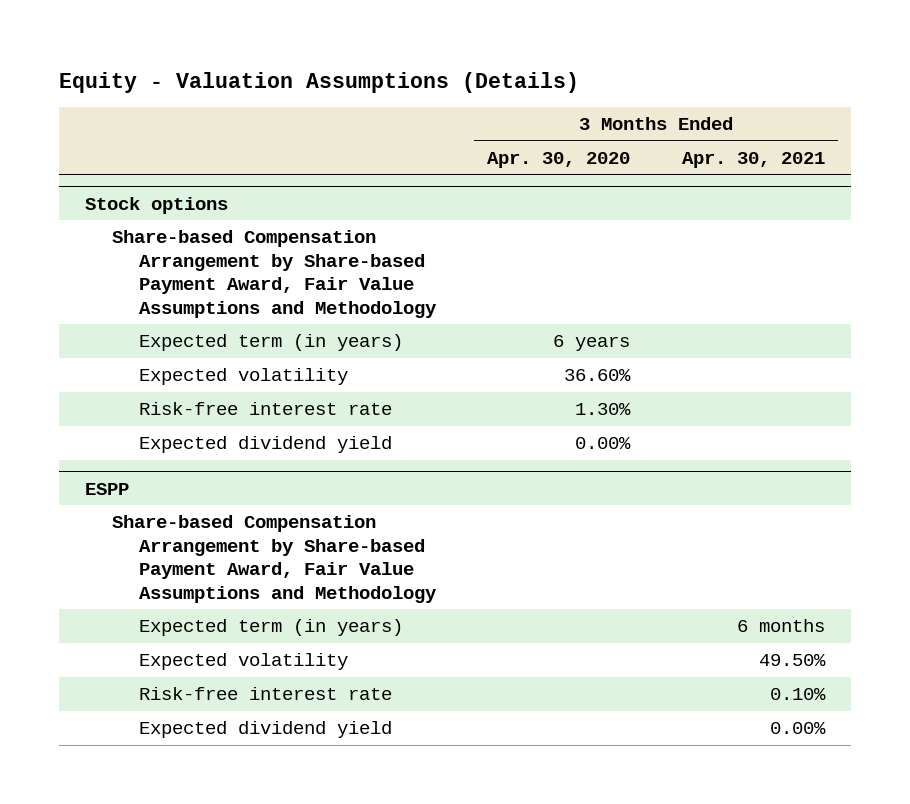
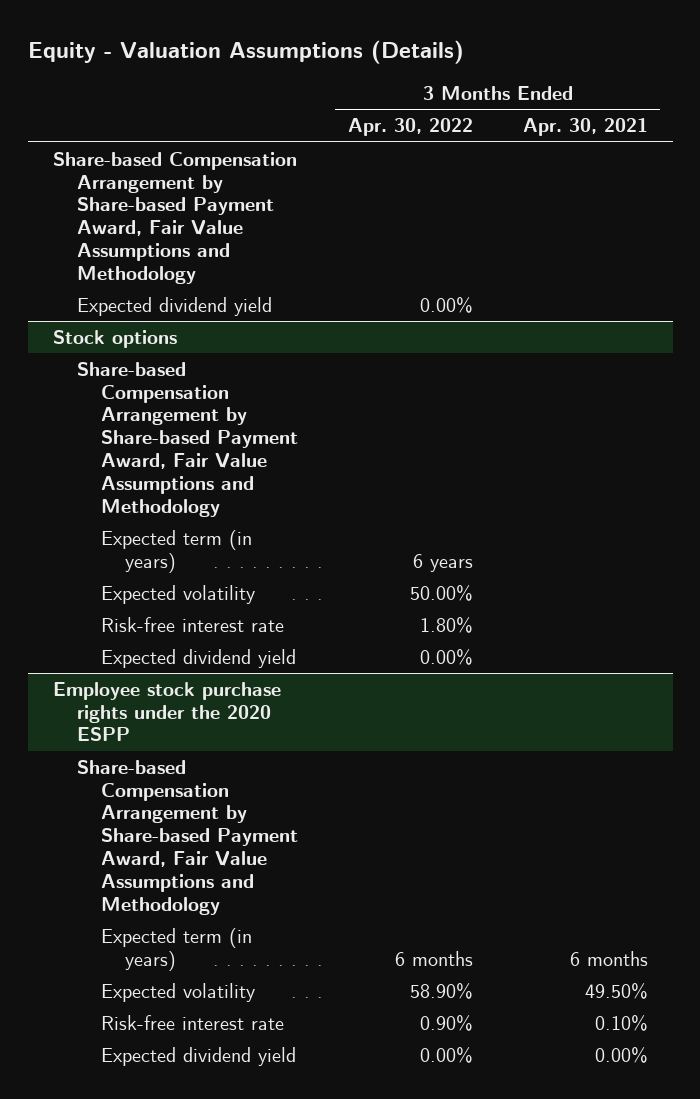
- | 3 Months Ended Apr. 30, 2020 | 3 Months Ended Apr. 30, 2021
+ | 3 Months Ended Apr. 30, 2022 | 3 Months Ended Apr. 30, 2021
+ Share-based Compensation Arrangement by Share-based Payment Award, Fair Value Assumptions and Methodology
+ Expected dividend yield | 0.00% |
- ESPP
+ Employee stock purchase rights under the 2020 ESPP

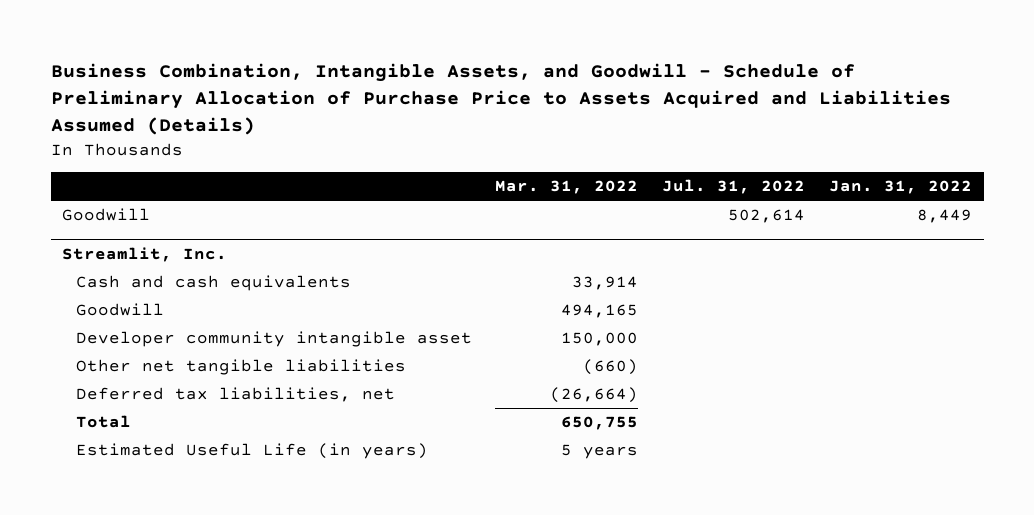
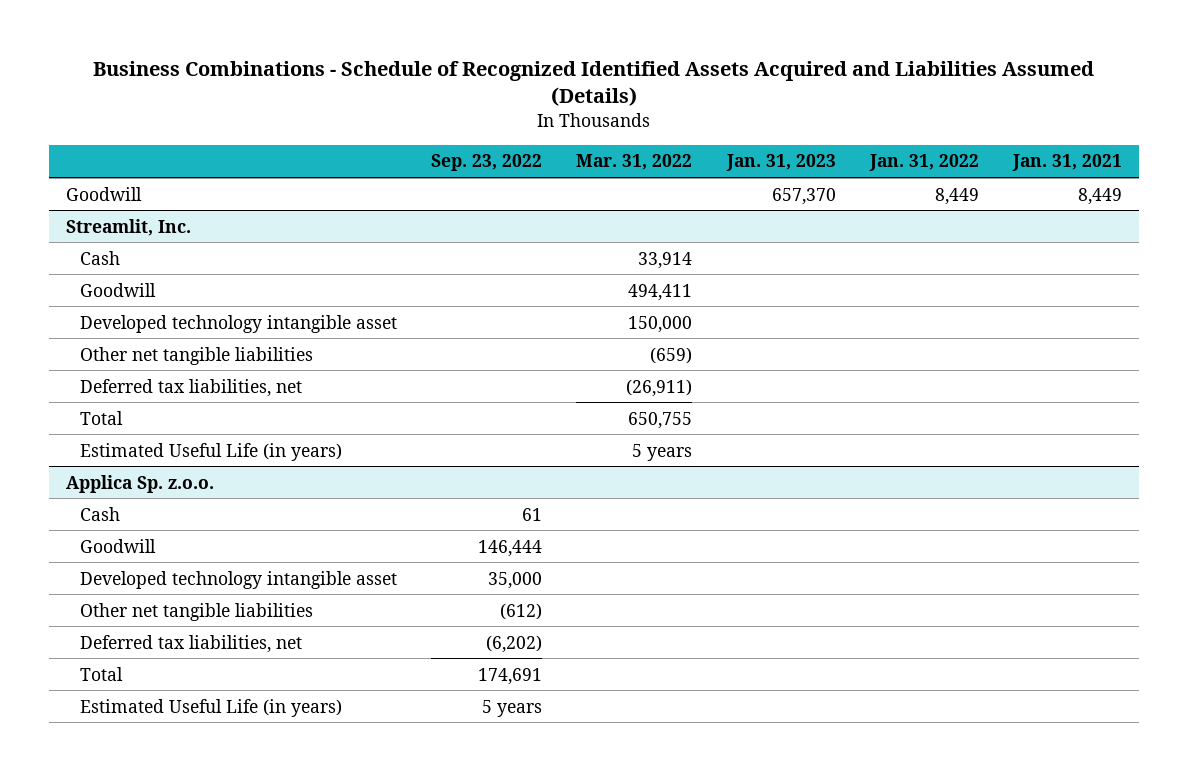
- Business Combination, Intangible Assets, and Goodwill - Schedule of Preliminary Allocation of Purchase Price to Assets Acquired and Liabilities Assumed (Details)
+ Business Combinations - Schedule of Recognized Identified Assets Acquired and Liabilities Assumed (Details)
- | Mar. 31, 2022 | Jul. 31, 2022 | Jan. 31, 2022
+ | Sep. 23, 2022 | Mar. 31, 2022 | Jan. 31, 2023 | Jan. 31, 2022 | Jan. 31, 2021
@ Streamlit, Inc.
- Cash and cash equivalents | 33,914 | |
- Goodwill | 494,165 | |
- Developer community intangible asset | 150,000 | |
- Other net tangible liabilities | (660) | |
- Deferred tax liabilities, net | (26,664) | |
+ Cash | | 33,914 | | |
+ Goodwill | | 494,411 | | |
+ Developed technology intangible asset | | 150,000 | | |
+ Other net tangible liabilities | | (659) | | |
+ Deferred tax liabilities, net | | (26,911) | | |
+ Applica Sp. z.o.o.
+ Cash | 61 | | | |
+ Goodwill | 146,444 | | | |
+ Developed technology intangible asset | 35,000 | | | |
+ Other net tangible liabilities | (612) | | | |
+ Deferred tax liabilities, net | (6,202) | | | |
+ Total | 174,691 | | | |
+ Estimated Useful Life (in years) | 5 years | | | |

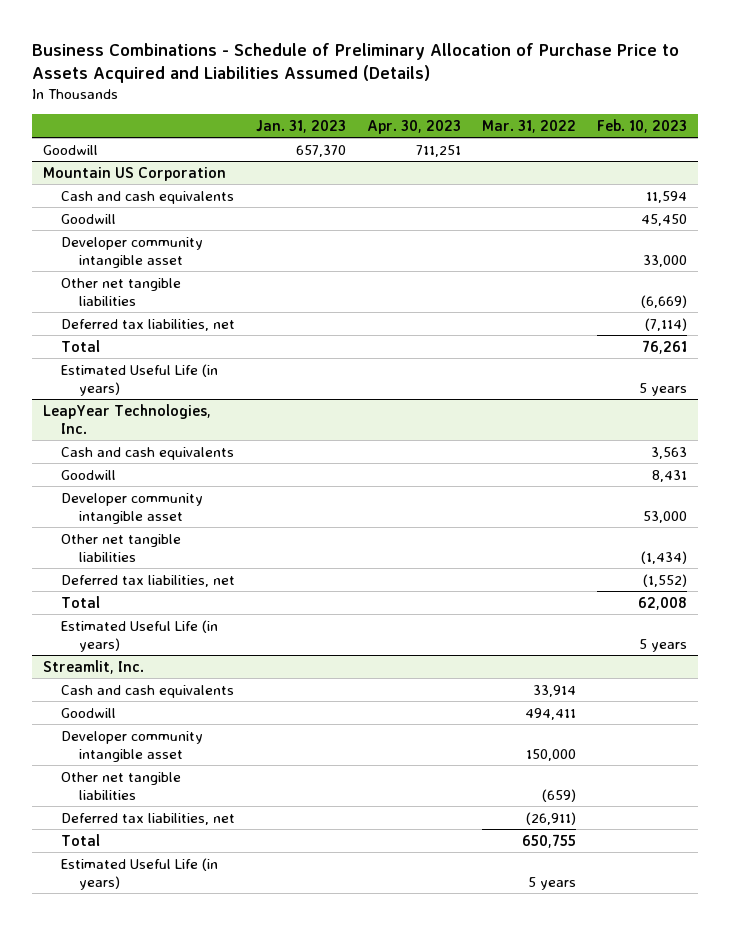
- Business Combinations - Schedule of Recognized Identified Assets Acquired and Liabilities Assumed (Details)
+ Business Combinations - Schedule of Preliminary Allocation of Purchase Price to Assets Acquired and Liabilities Assumed (Details)
- | Sep. 23, 2022 | Mar. 31, 2022 | Jan. 31, 2023 | Jan. 31, 2022 | Jan. 31, 2021
+ | Jan. 31, 2023 | Apr. 30, 2023 | Mar. 31, 2022 | Feb. 10, 2023
+ Mountain US Corporation
+ Cash and cash equivalents | | | | 11,594
+ Goodwill | | | | 45,450
+ Developer community intangible asset | | | | 33,000
+ Other net tangible liabilities | | | | (6,669)
+ Deferred tax liabilities, net | | | | (7,114)
+ Total | | | | 76,261
+ Estimated Useful Life (in years) | | | | 5 years
+ LeapYear Technologies, Inc.
+ Cash and cash equivalents | | | | 3,563
+ Goodwill | | | | 8,431
+ Developer community intangible asset | | | | 53,000
+ Other net tangible liabilities | | | | (1,434)
+ Deferred tax liabilities, net | | | | (1,552)
+ Total | | | | 62,008
+ Estimated Useful Life (in years) | | | | 5 years
@ Streamlit, Inc.
- Cash | | 33,914 | | |
+ Cash and cash equivalents | | | 33,914 |
- Developed technology intangible asset | | 150,000 | | |
+ Developer community intangible asset | | | 150,000 |
- Applica Sp. z.o.o.
- Cash | 61 | | | |
- Goodwill | 146,444 | | | |
- Developed technology intangible asset | 35,000 | | | |
- Other net tangible liabilities | (612) | | | |
- Deferred tax liabilities, net | (6,202) | | | |
- Total | 174,691 | | | |
- Estimated Useful Life (in years) | 5 years | | | |

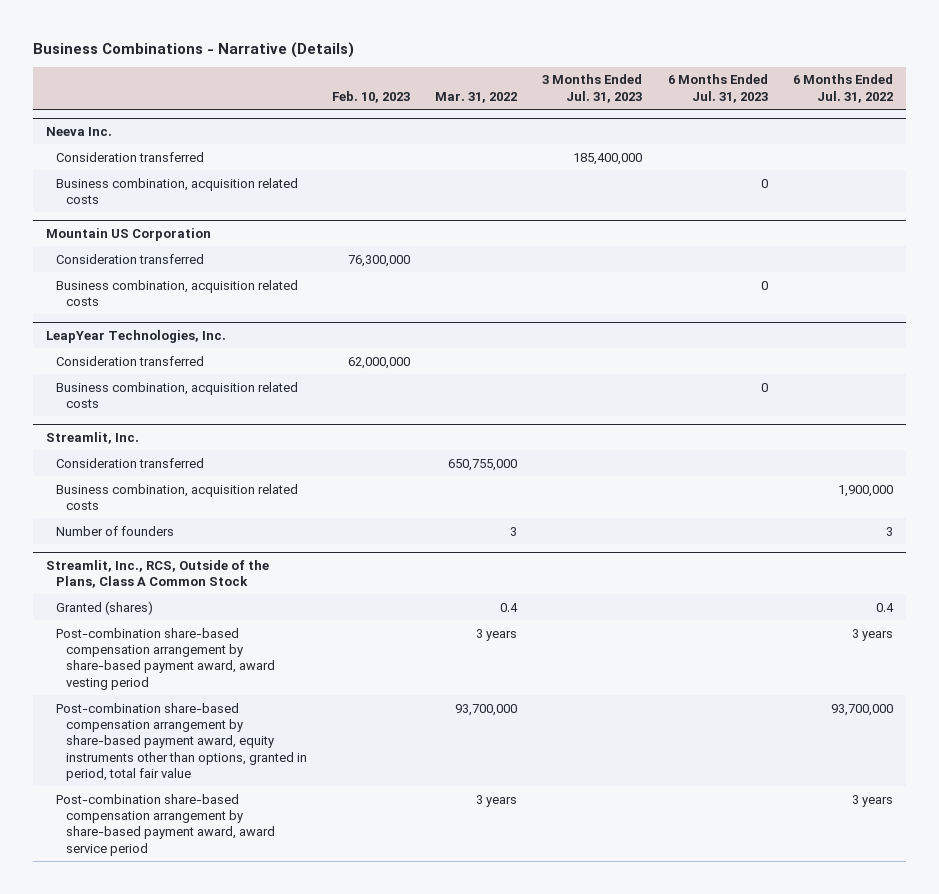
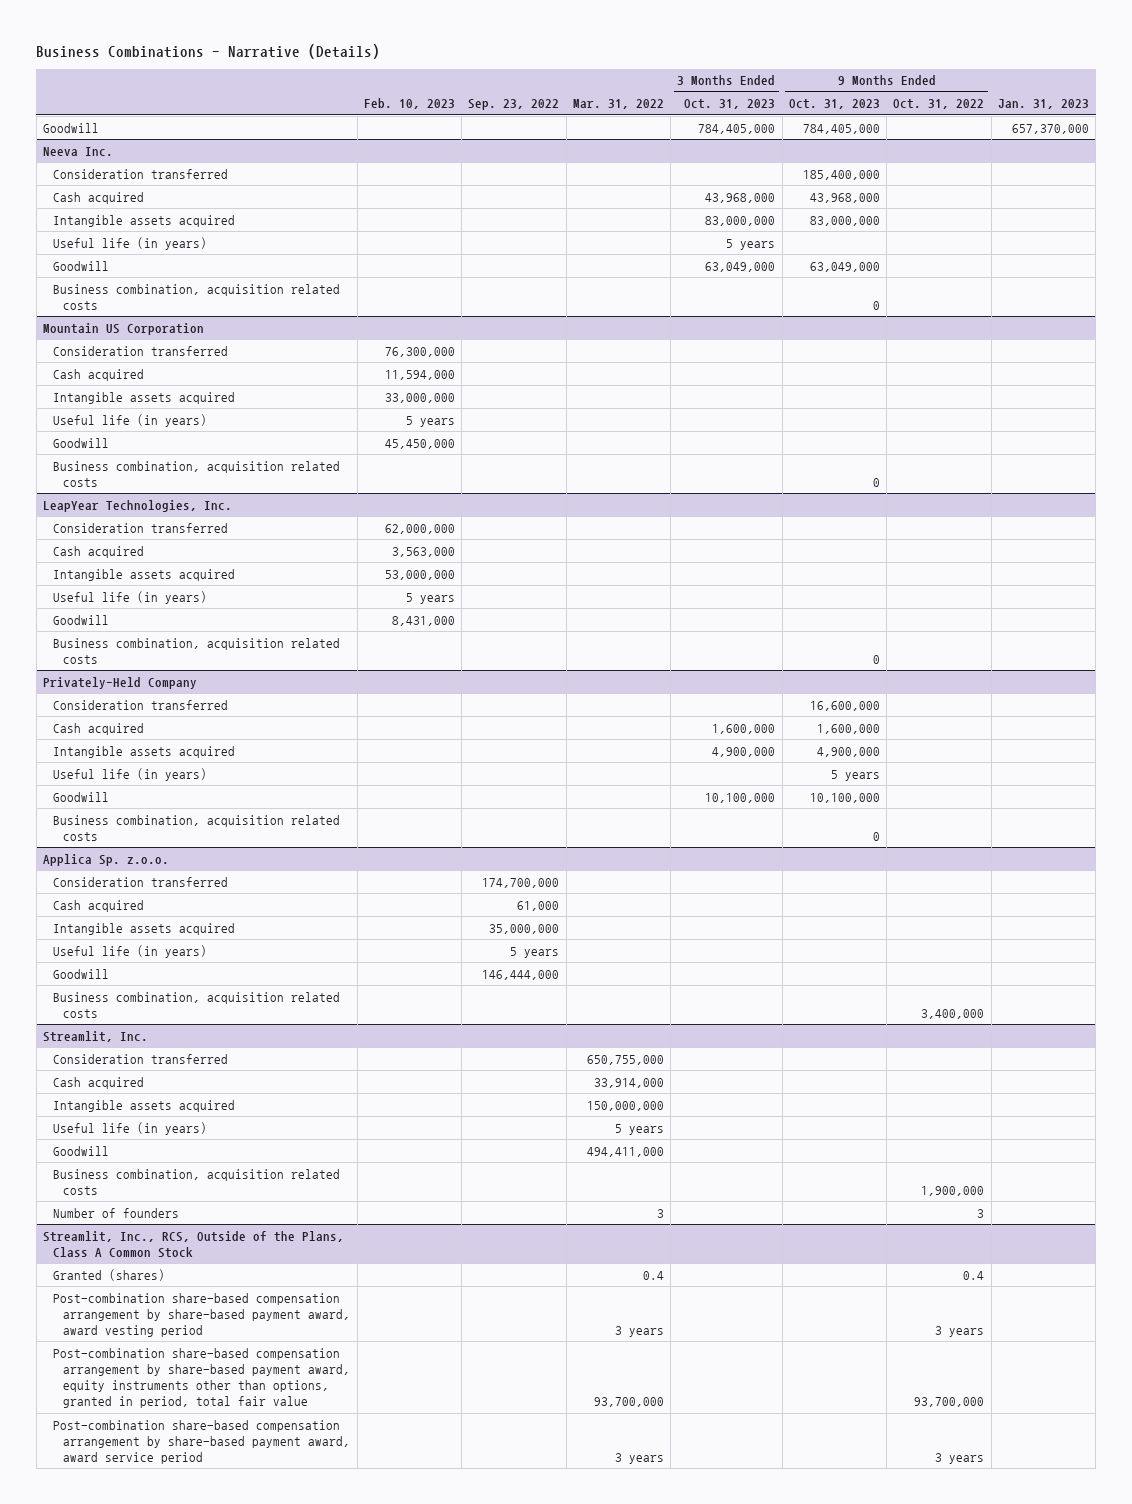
- | Feb. 10, 2023 | Mar. 31, 2022 | 3 Months Ended Jul. 31, 2023 | 6 Months Ended Jul. 31, 2023 | 6 Months Ended Jul. 31, 2022
+ | Feb. 10, 2023 | Sep. 23, 2022 | Mar. 31, 2022 | 3 Months Ended Oct. 31, 2023 | 9 Months Ended Oct. 31, 2023 | 9 Months Ended Oct. 31, 2022 | Jan. 31, 2023
+ Goodwill | | | | 784,405,000 | 784,405,000 | | 657,370,000
@ Neeva Inc.
+ Cash acquired | | | | 43,968,000 | 43,968,000 | |
+ Intangible assets acquired | | | | 83,000,000 | 83,000,000 | |
+ Useful life (in years) | | | | 5 years | | |
+ Goodwill | | | | 63,049,000 | 63,049,000 | |
@ Mountain US Corporation
+ Cash acquired | 11,594,000 | | | | | |
+ Intangible assets acquired | 33,000,000 | | | | | |
+ Useful life (in years) | 5 years | | | | | |
+ Goodwill | 45,450,000 | | | | | |
@ LeapYear Technologies, Inc.
+ Cash acquired | 3,563,000 | | | | | |
+ Intangible assets acquired | 53,000,000 | | | | | |
+ Useful life (in years) | 5 years | | | | | |
+ Goodwill | 8,431,000 | | | | | |
+ Privately-Held Company
+ Consideration transferred | | | | | 16,600,000 | |
+ Cash acquired | | | | 1,600,000 | 1,600,000 | |
+ Intangible assets acquired | | | | 4,900,000 | 4,900,000 | |
+ Useful life (in years) | | | | | 5 years | |
+ Goodwill | | | | 10,100,000 | 10,100,000 | |
+ Business combination, acquisition related costs | | | | | 0 | |
+ Applica Sp. z.o.o.
+ Consideration transferred | | 174,700,000 | | | | |
+ Cash acquired | | 61,000 | | | | |
+ Intangible assets acquired | | 35,000,000 | | | | |
+ Useful life (in years) | | 5 years | | | | |
+ Goodwill | | 146,444,000 | | | | |
+ Business combination, acquisition related costs | | | | | | 3,400,000 |
@ Streamlit, Inc.
+ Cash acquired | | | 33,914,000 | | | |
+ Intangible assets acquired | | | 150,000,000 | | | |
+ Useful life (in years) | | | 5 years | | | |
+ Goodwill | | | 494,411,000 | | | |

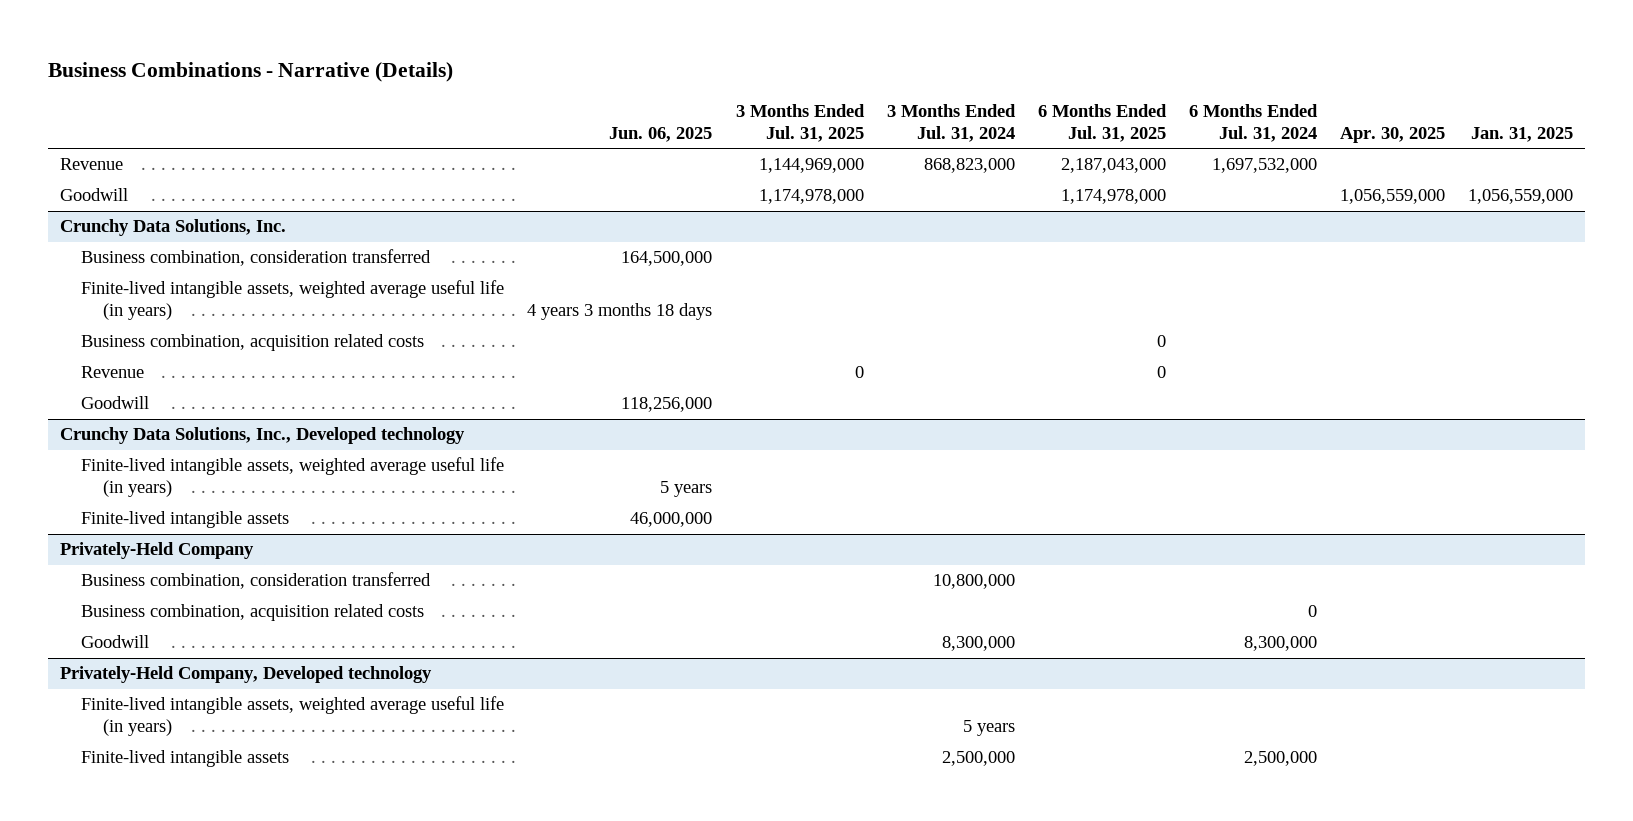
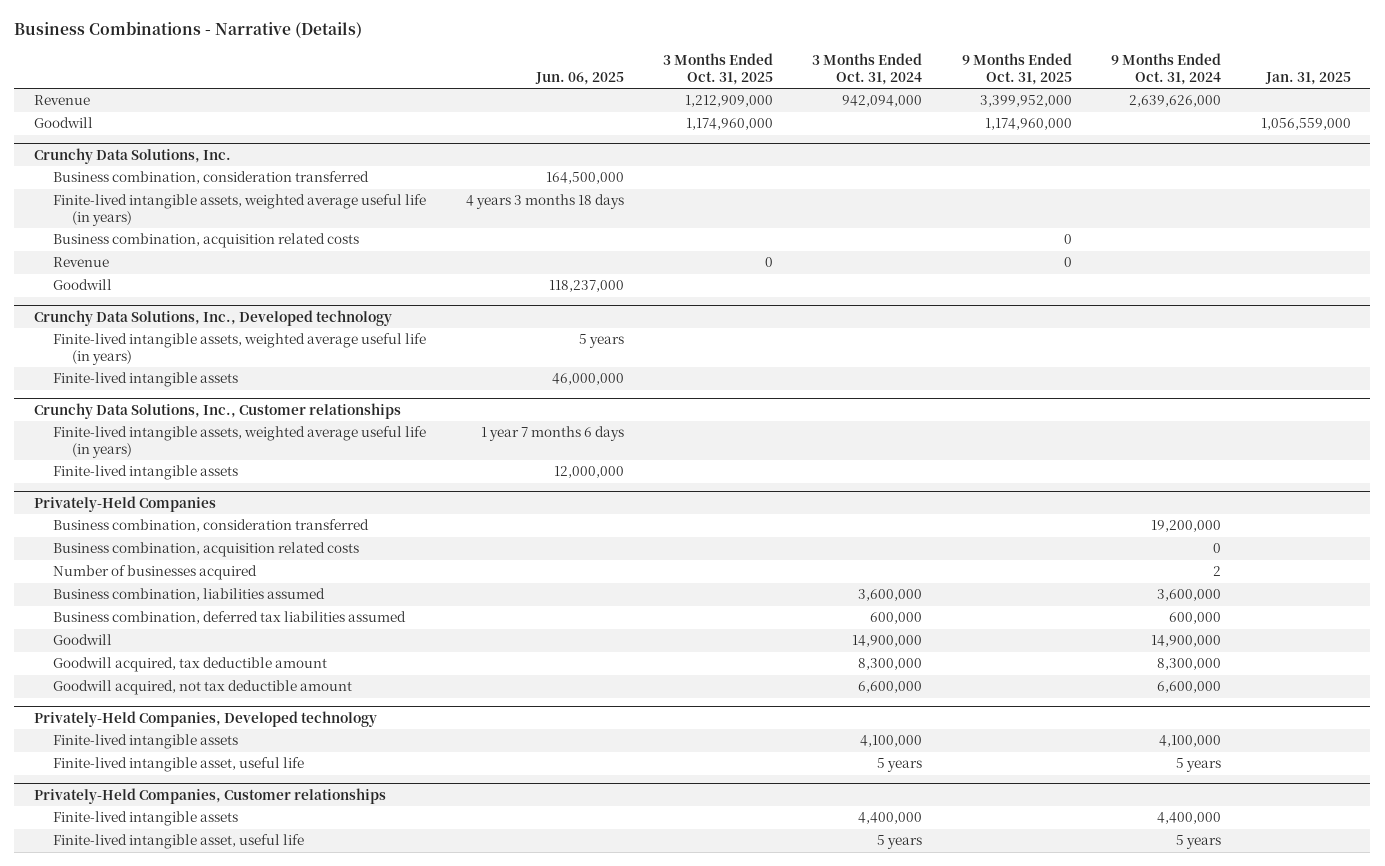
- | Jun. 06, 2025 | 3 Months Ended Jul. 31, 2025 | 3 Months Ended Jul. 31, 2024 | 6 Months Ended Jul. 31, 2025 | 6 Months Ended Jul. 31, 2024 | Apr. 30, 2025 | Jan. 31, 2025
+ | Jun. 06, 2025 | 3 Months Ended Oct. 31, 2025 | 3 Months Ended Oct. 31, 2024 | 9 Months Ended Oct. 31, 2025 | 9 Months Ended Oct. 31, 2024 | Jan. 31, 2025
@ Crunchy Data Solutions, Inc.
- Goodwill | 118,256,000 | | | | | |
+ Goodwill | 118,237,000 | | | | |
- Privately-Held Company
- Business combination, consideration transferred | | | 10,800,000 | | | |
- Business combination, acquisition related costs | | | | | 0 | |
- Goodwill | | | 8,300,000 | | 8,300,000 | |
- Privately-Held Company, Developed technology
- Finite-lived intangible assets, weighted average useful life (in years) | | | 5 years | | | |
+ Crunchy Data Solutions, Inc., Customer relationships
+ Finite-lived intangible assets, weighted average useful life (in years) | 1 year 7 months 6 days | | | | |
+ Finite-lived intangible assets | 12,000,000 | | | | |
+ Privately-Held Companies
+ Business combination, consideration transferred | | | | | 19,200,000 |
+ Business combination, acquisition related costs | | | | | 0 |
+ Number of businesses acquired | | | | | 2 |
+ Business combination, liabilities assumed | | | 3,600,000 | | 3,600,000 |
+ Business combination, deferred tax liabilities assumed | | | 600,000 | | 600,000 |
+ Goodwill | | | 14,900,000 | | 14,900,000 |
+ Goodwill acquired, tax deductible amount | | | 8,300,000 | | 8,300,000 |
+ Goodwill acquired, not tax deductible amount | | | 6,600,000 | | 6,600,000 |
+ Privately-Held Companies, Developed technology
+ Finite-lived intangible asset, useful life | | | 5 years | | 5 years |
+ Privately-Held Companies, Customer relationships
+ Finite-lived intangible assets | | | 4,400,000 | | 4,400,000 |
+ Finite-lived intangible asset, useful life | | | 5 years | | 5 years |

